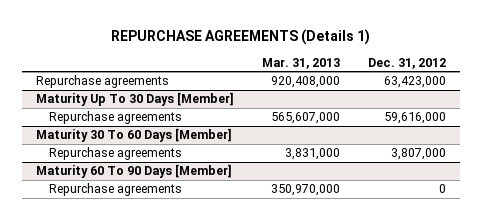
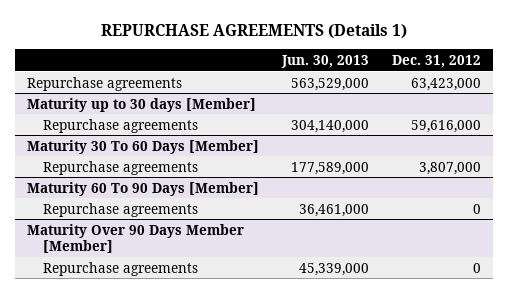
- | Mar. 31, 2013 | Dec. 31, 2012
+ | Jun. 30, 2013 | Dec. 31, 2012
- Maturity Up To 30 Days [Member]
+ Maturity up to 30 days [Member]
+ Maturity Over 90 Days Member [Member]
+ Repurchase agreements | 45,339,000 | 0

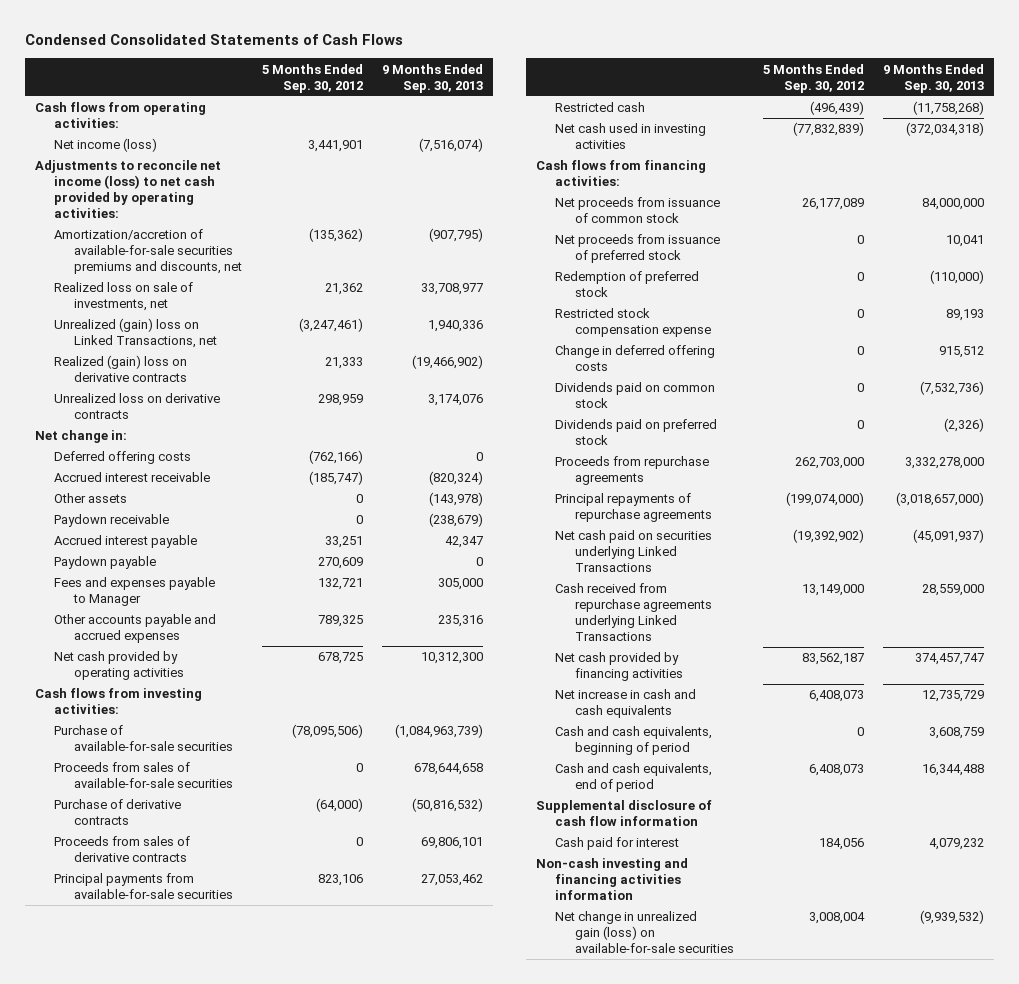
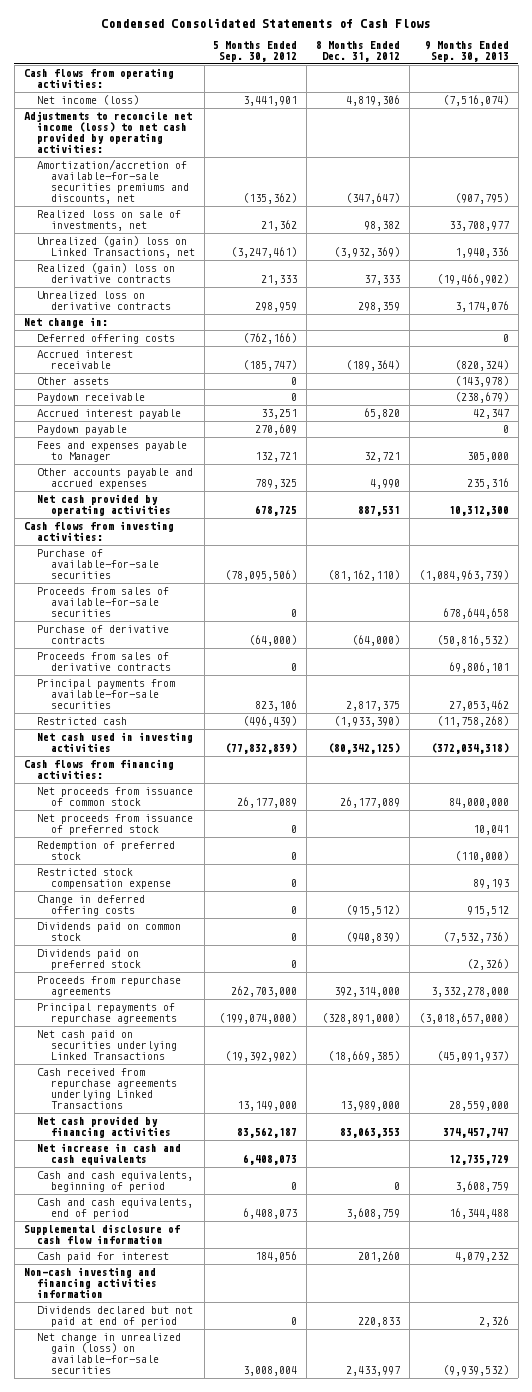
- | 5 Months Ended Sep. 30, 2012 | 9 Months Ended Sep. 30, 2013
+ | 5 Months Ended Sep. 30, 2012 | 8 Months Ended Dec. 31, 2012 | 9 Months Ended Sep. 30, 2013
+ Dividends declared but not paid at end of period | 0 | 220,833 | 2,326

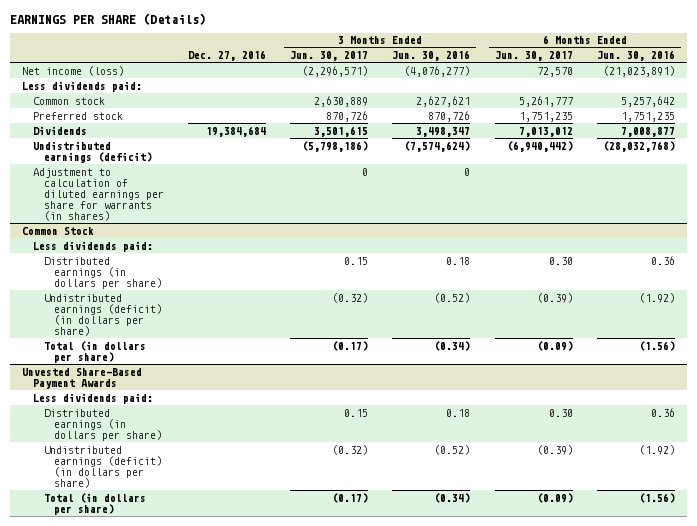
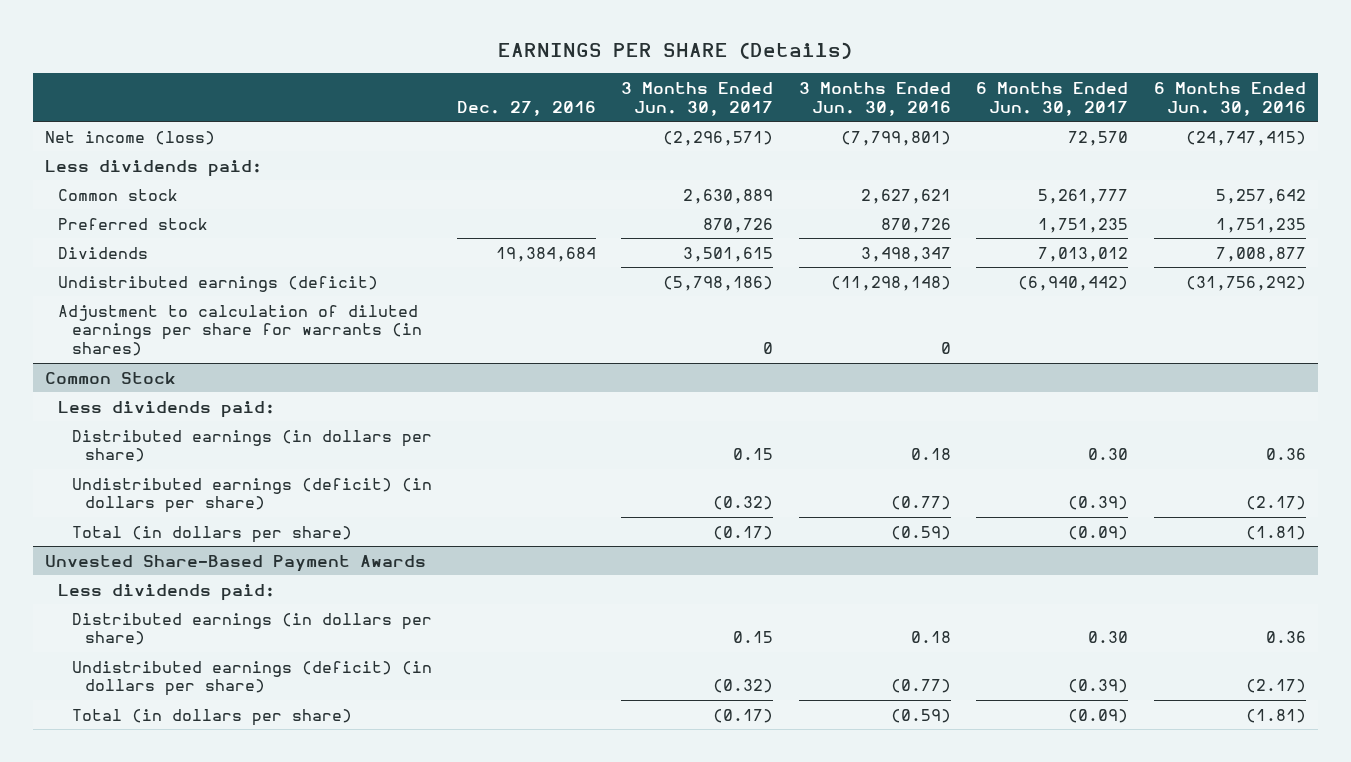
- Net income (loss) | | (2,296,571) | (4,076,277) | 72,570 | (21,023,891)
+ Net income (loss) | | (2,296,571) | (7,799,801) | 72,570 | (24,747,415)
- Undistributed earnings (deficit) | | (5,798,186) | (7,574,624) | (6,940,442) | (28,032,768)
+ Undistributed earnings (deficit) | | (5,798,186) | (11,298,148) | (6,940,442) | (31,756,292)
@ Common Stock
- Undistributed earnings (deficit) (in dollars per share) | | (0.32) | (0.52) | (0.39) | (1.92)
- Total (in dollars per share) | | (0.17) | (0.34) | (0.09) | (1.56)
+ Undistributed earnings (deficit) (in dollars per share) | | (0.32) | (0.77) | (0.39) | (2.17)
+ Total (in dollars per share) | | (0.17) | (0.59) | (0.09) | (1.81)
@ Unvested Share-Based Payment Awards
- Undistributed earnings (deficit) (in dollars per share) | | (0.32) | (0.52) | (0.39) | (1.92)
- Total (in dollars per share) | | (0.17) | (0.34) | (0.09) | (1.56)
+ Undistributed earnings (deficit) (in dollars per share) | | (0.32) | (0.77) | (0.39) | (2.17)
+ Total (in dollars per share) | | (0.17) | (0.59) | (0.09) | (1.81)

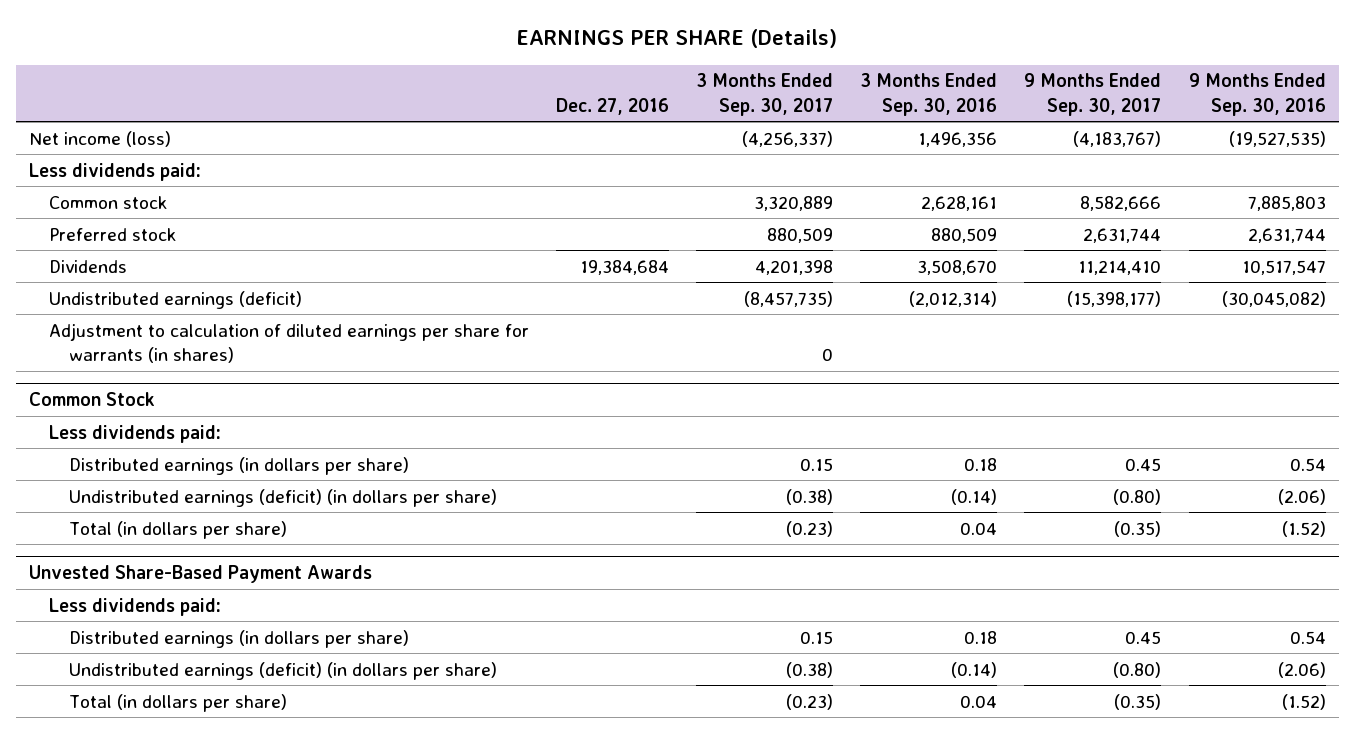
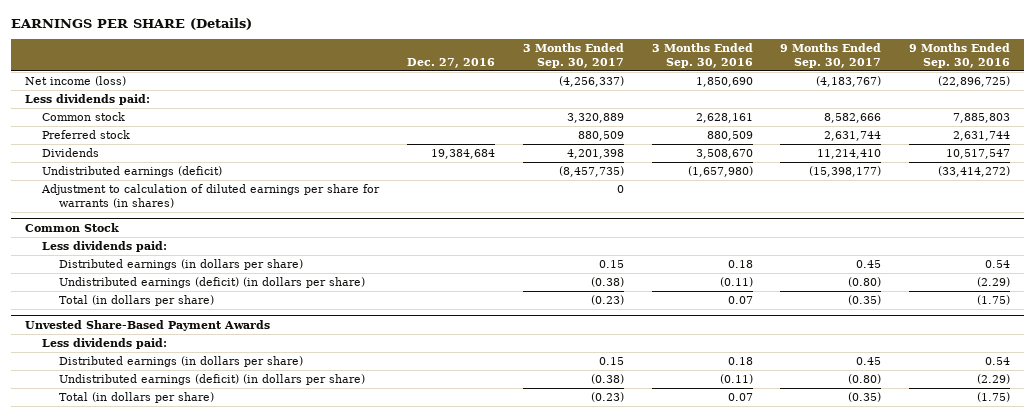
- Net income (loss) | | (4,256,337) | 1,496,356 | (4,183,767) | (19,527,535)
+ Net income (loss) | | (4,256,337) | 1,850,690 | (4,183,767) | (22,896,725)
- Undistributed earnings (deficit) | | (8,457,735) | (2,012,314) | (15,398,177) | (30,045,082)
+ Undistributed earnings (deficit) | | (8,457,735) | (1,657,980) | (15,398,177) | (33,414,272)
@ Common Stock
- Undistributed earnings (deficit) (in dollars per share) | | (0.38) | (0.14) | (0.80) | (2.06)
- Total (in dollars per share) | | (0.23) | 0.04 | (0.35) | (1.52)
+ Undistributed earnings (deficit) (in dollars per share) | | (0.38) | (0.11) | (0.80) | (2.29)
+ Total (in dollars per share) | | (0.23) | 0.07 | (0.35) | (1.75)
@ Unvested Share-Based Payment Awards
- Undistributed earnings (deficit) (in dollars per share) | | (0.38) | (0.14) | (0.80) | (2.06)
- Total (in dollars per share) | | (0.23) | 0.04 | (0.35) | (1.52)
+ Undistributed earnings (deficit) (in dollars per share) | | (0.38) | (0.11) | (0.80) | (2.29)
+ Total (in dollars per share) | | (0.23) | 0.07 | (0.35) | (1.75)

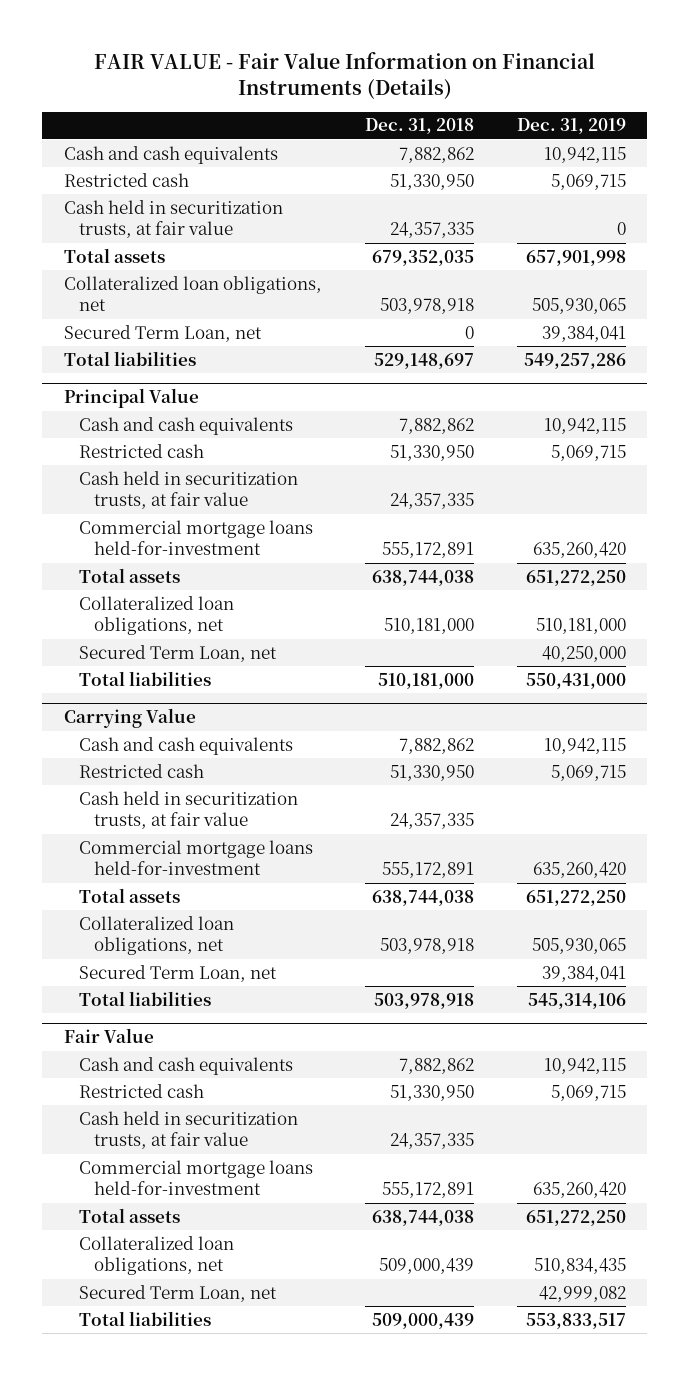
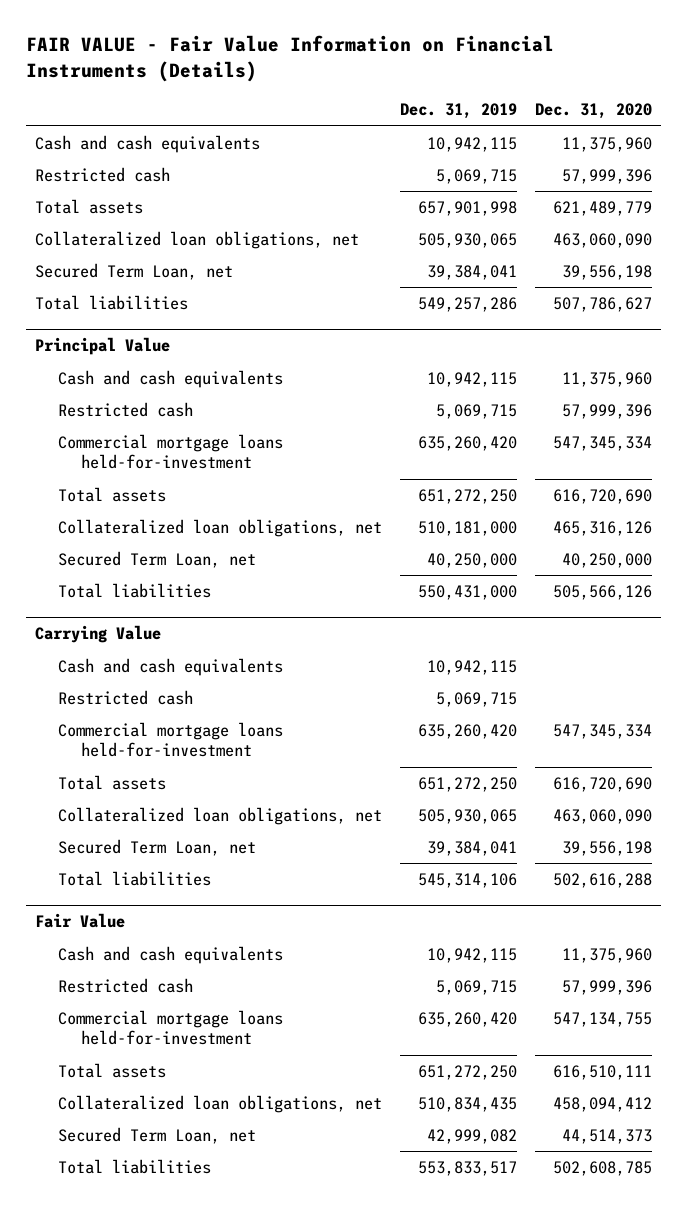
- | Dec. 31, 2018 | Dec. 31, 2019
+ | Dec. 31, 2019 | Dec. 31, 2020
- Cash held in securitization trusts, at fair value | 24,357,335 | 0
@ Principal Value
- Cash held in securitization trusts, at fair value | 24,357,335 |
@ Carrying Value
- Cash held in securitization trusts, at fair value | 24,357,335 |
@ Fair Value
- Cash held in securitization trusts, at fair value | 24,357,335 |

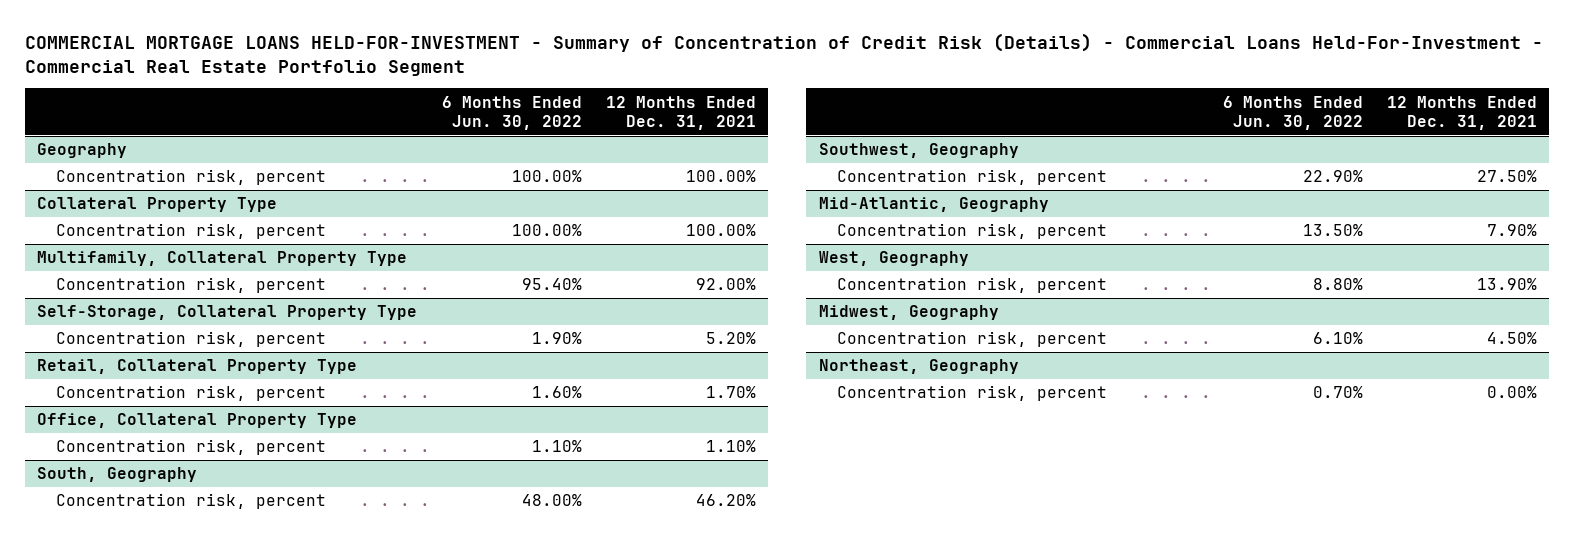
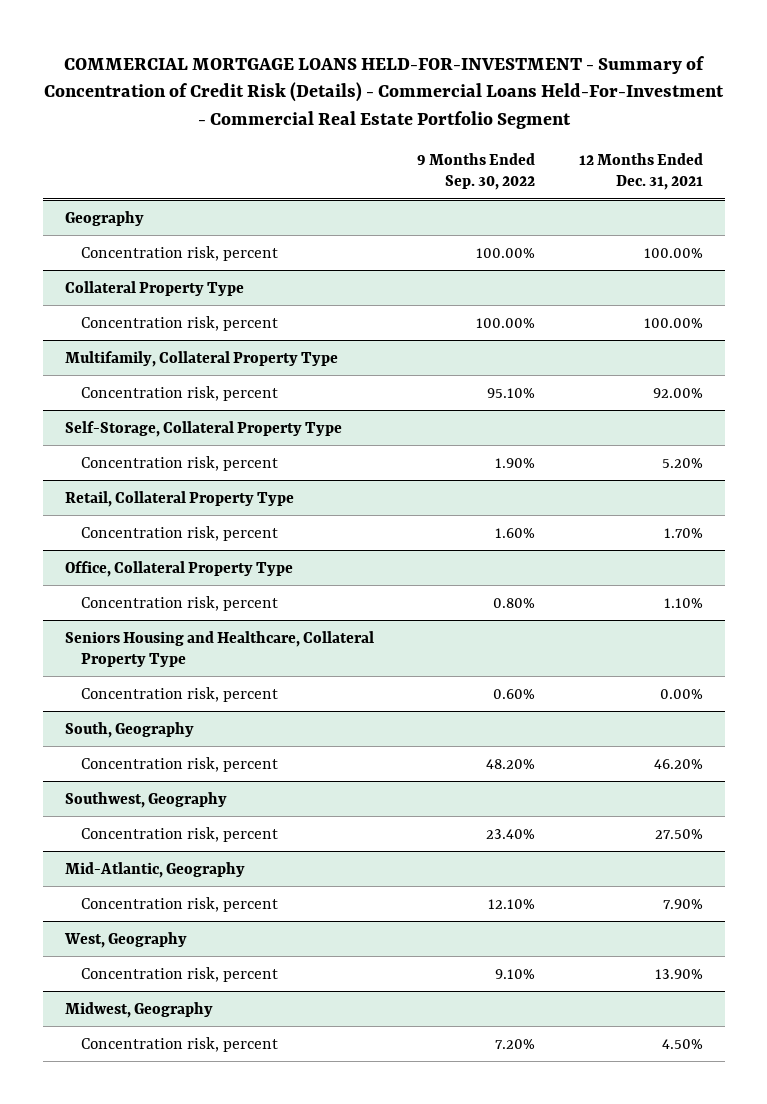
- | 6 Months Ended Jun. 30, 2022 | 12 Months Ended Dec. 31, 2021
+ | 9 Months Ended Sep. 30, 2022 | 12 Months Ended Dec. 31, 2021
+ Seniors Housing and Healthcare, Collateral Property Type
+ Concentration risk, percent | 0.60% | 0.00%
- Northeast, Geography
- Concentration risk, percent | 0.70% | 0.00%

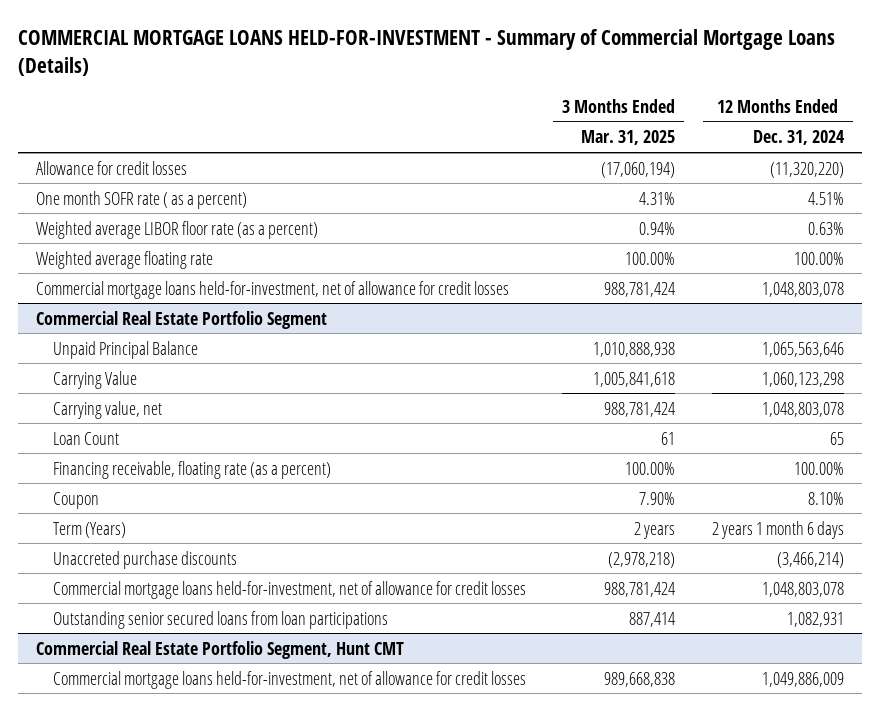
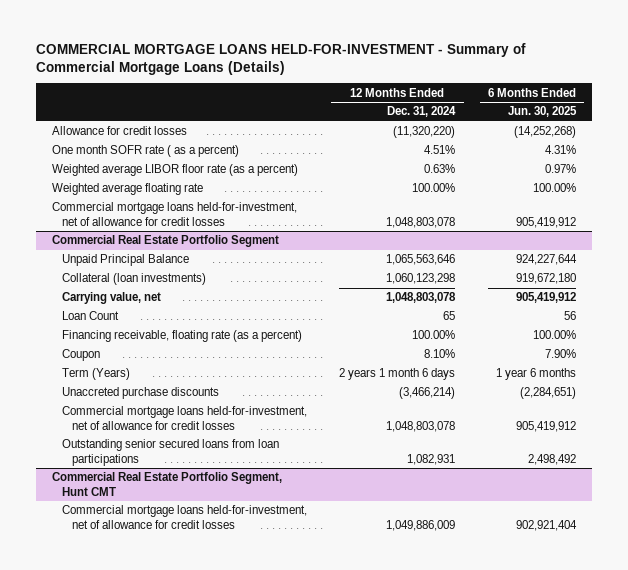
- | 3 Months Ended Mar. 31, 2025 | 12 Months Ended Dec. 31, 2024
+ | 12 Months Ended Dec. 31, 2024 | 6 Months Ended Jun. 30, 2025
@ Commercial Real Estate Portfolio Segment
- Carrying Value | 1,005,841,618 | 1,060,123,298
+ Collateral (loan investments) | 1,060,123,298 | 919,672,180

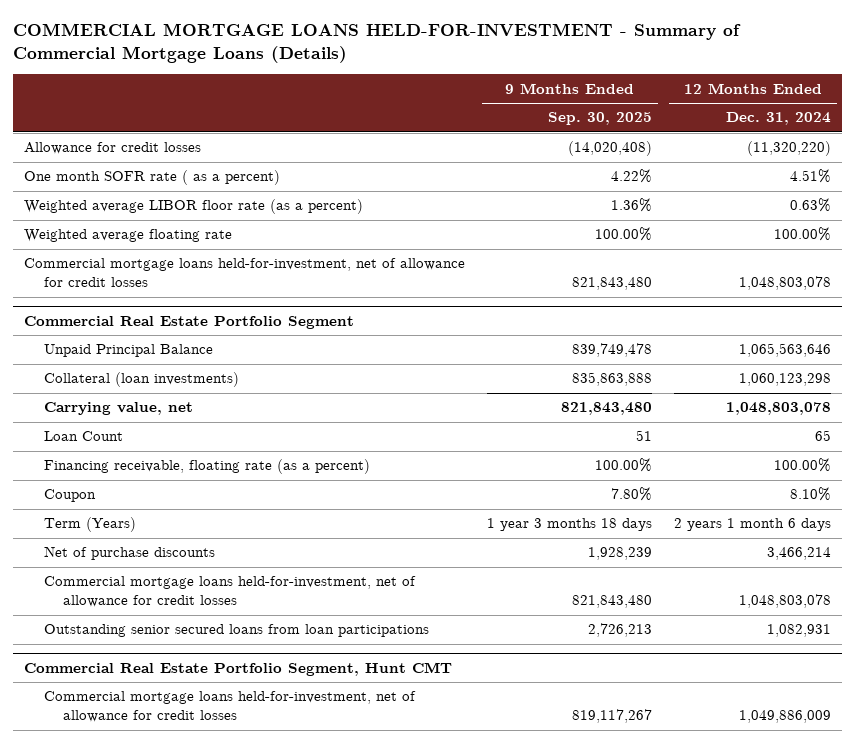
- | 12 Months Ended Dec. 31, 2024 | 6 Months Ended Jun. 30, 2025
+ | 9 Months Ended Sep. 30, 2025 | 12 Months Ended Dec. 31, 2024
@ Commercial Real Estate Portfolio Segment
- Unaccreted purchase discounts | (3,466,214) | (2,284,651)
+ Net of purchase discounts | 1,928,239 | 3,466,214

